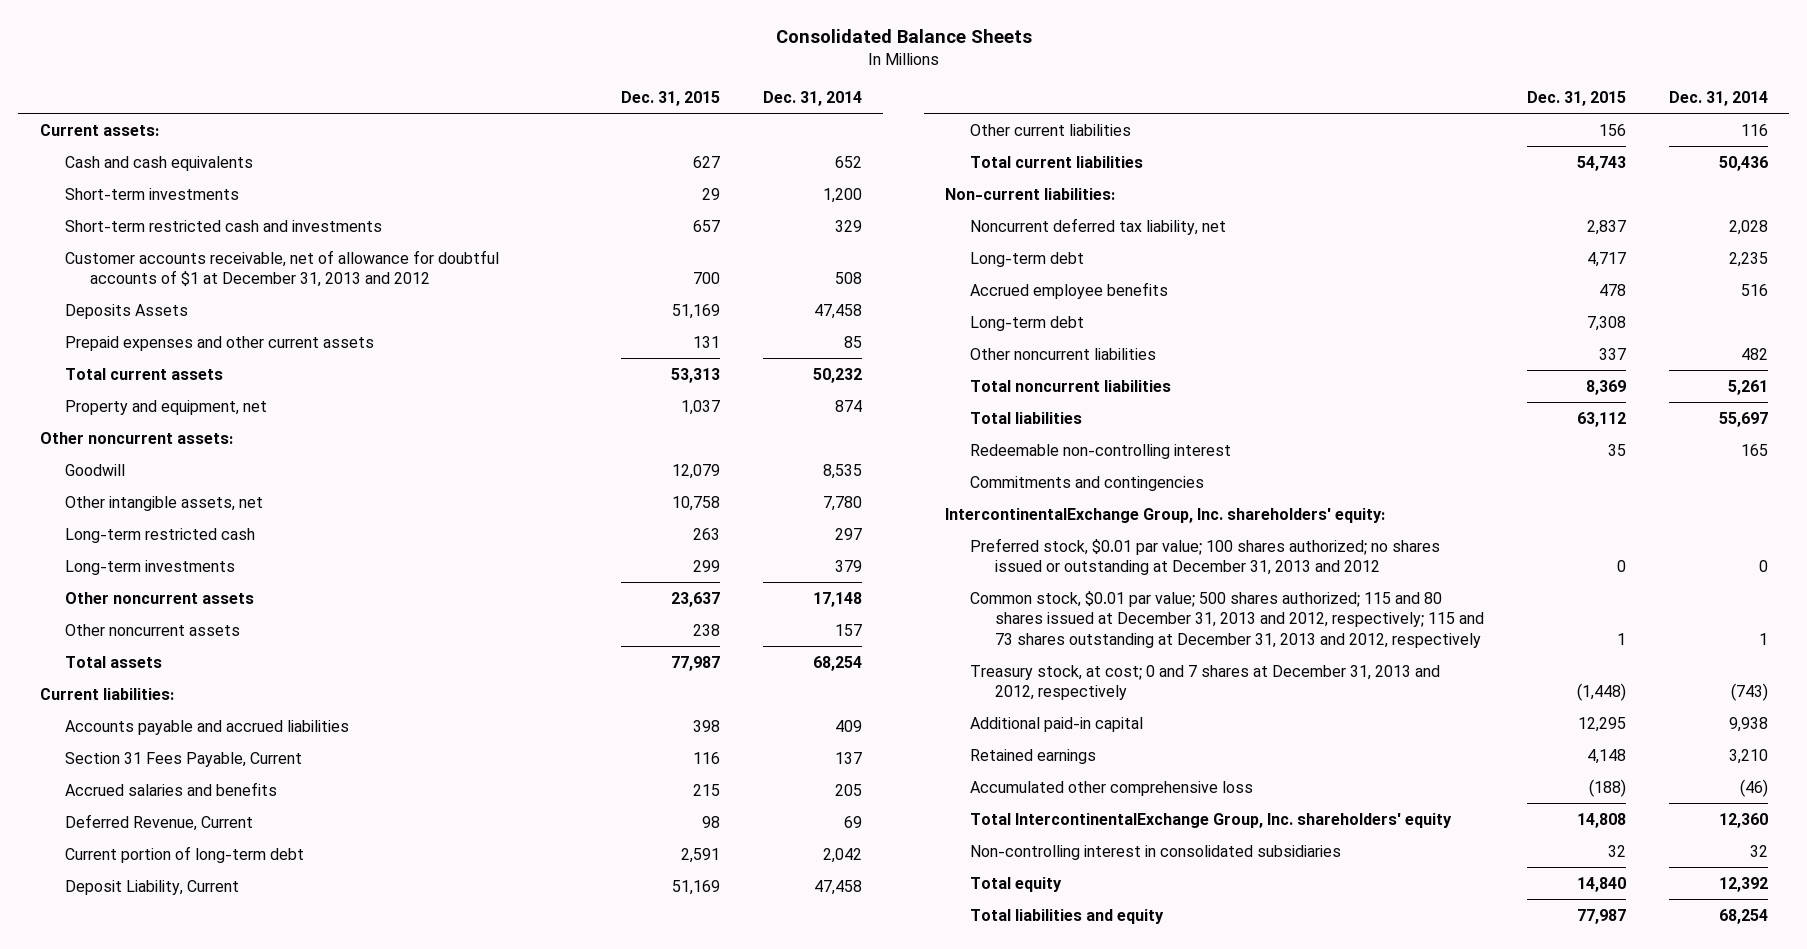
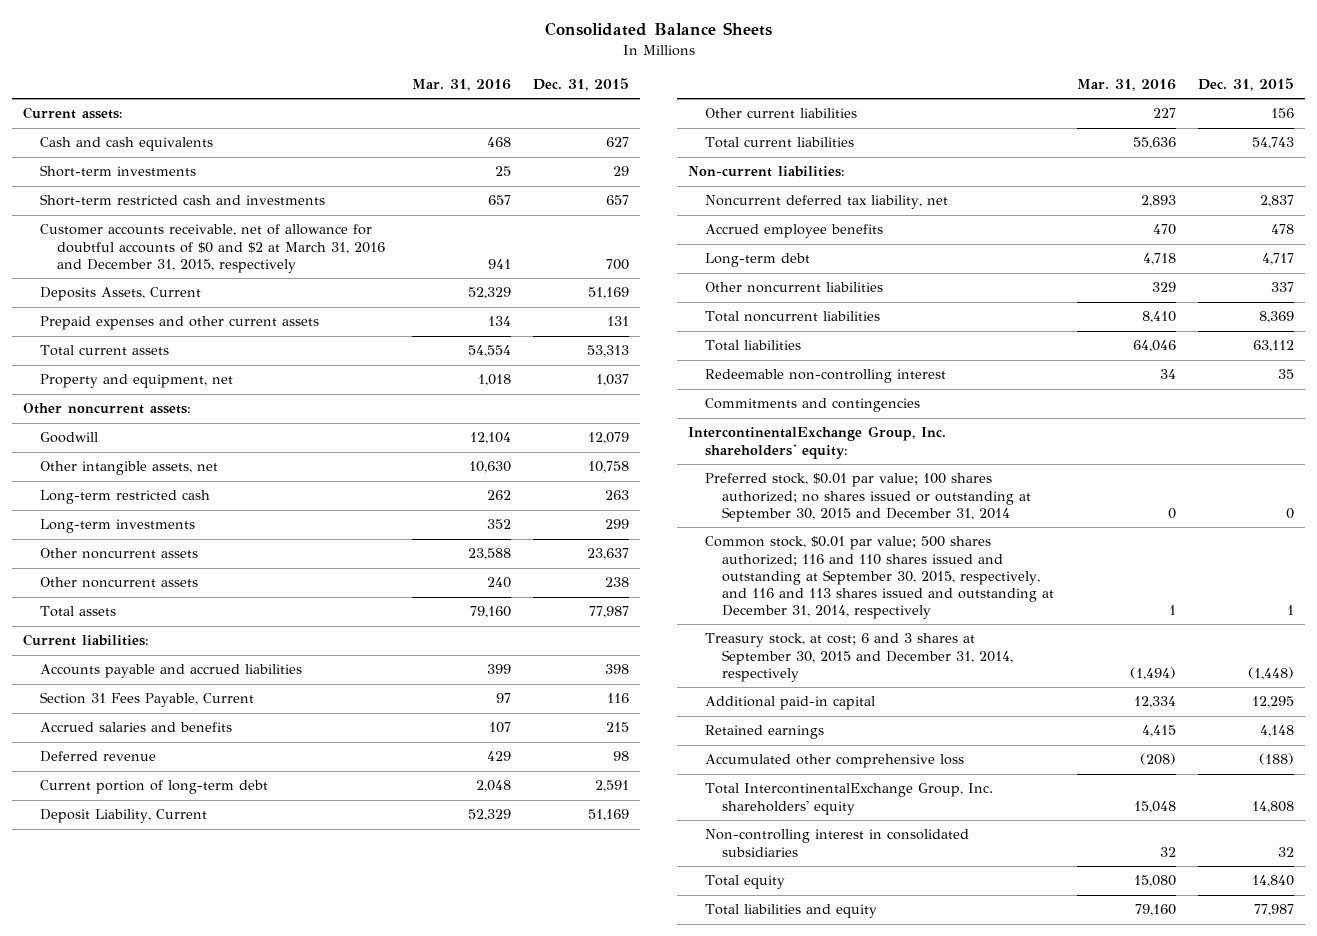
- | Dec. 31, 2015 | Dec. 31, 2014
+ | Mar. 31, 2016 | Dec. 31, 2015
- Customer accounts receivable, net of allowance for doubtful accounts of $1 at December 31, 2013 and 2012 | 700 | 508
- Deposits Assets | 51,169 | 47,458
+ Customer accounts receivable, net of allowance for doubtful accounts of $0 and $2 at March 31, 2016 and December 31, 2015, respectively | 941 | 700
+ Deposits Assets, Current | 52,329 | 51,169
- Deferred Revenue, Current | 98 | 69
+ Deferred revenue | 429 | 98
- Long-term debt | 7,308 |
moved down: Long-term debt | 4,718 | 4,717
- Preferred stock, $0.01 par value; 100 shares authorized; no shares issued or outstanding at December 31, 2013 and 2012 | 0 | 0
- Common stock, $0.01 par value; 500 shares authorized; 115 and 80 shares issued at December 31, 2013 and 2012, respectively; 115 and 73 shares outstanding at December 31, 2013 and 2012, respectively | 1 | 1
- Treasury stock, at cost; 0 and 7 shares at December 31, 2013 and 2012, respectively | (1,448) | (743)
+ Preferred stock, $0.01 par value; 100 shares authorized; no shares issued or outstanding at September 30, 2015 and December 31, 2014 | 0 | 0
+ Common stock, $0.01 par value; 500 shares authorized; 116 and 110 shares issued and outstanding at September 30, 2015, respectively, and 116 and 113 shares issued and outstanding at December 31, 2014, respectively | 1 | 1
+ Treasury stock, at cost; 6 and 3 shares at September 30, 2015 and December 31, 2014, respectively | (1,494) | (1,448)

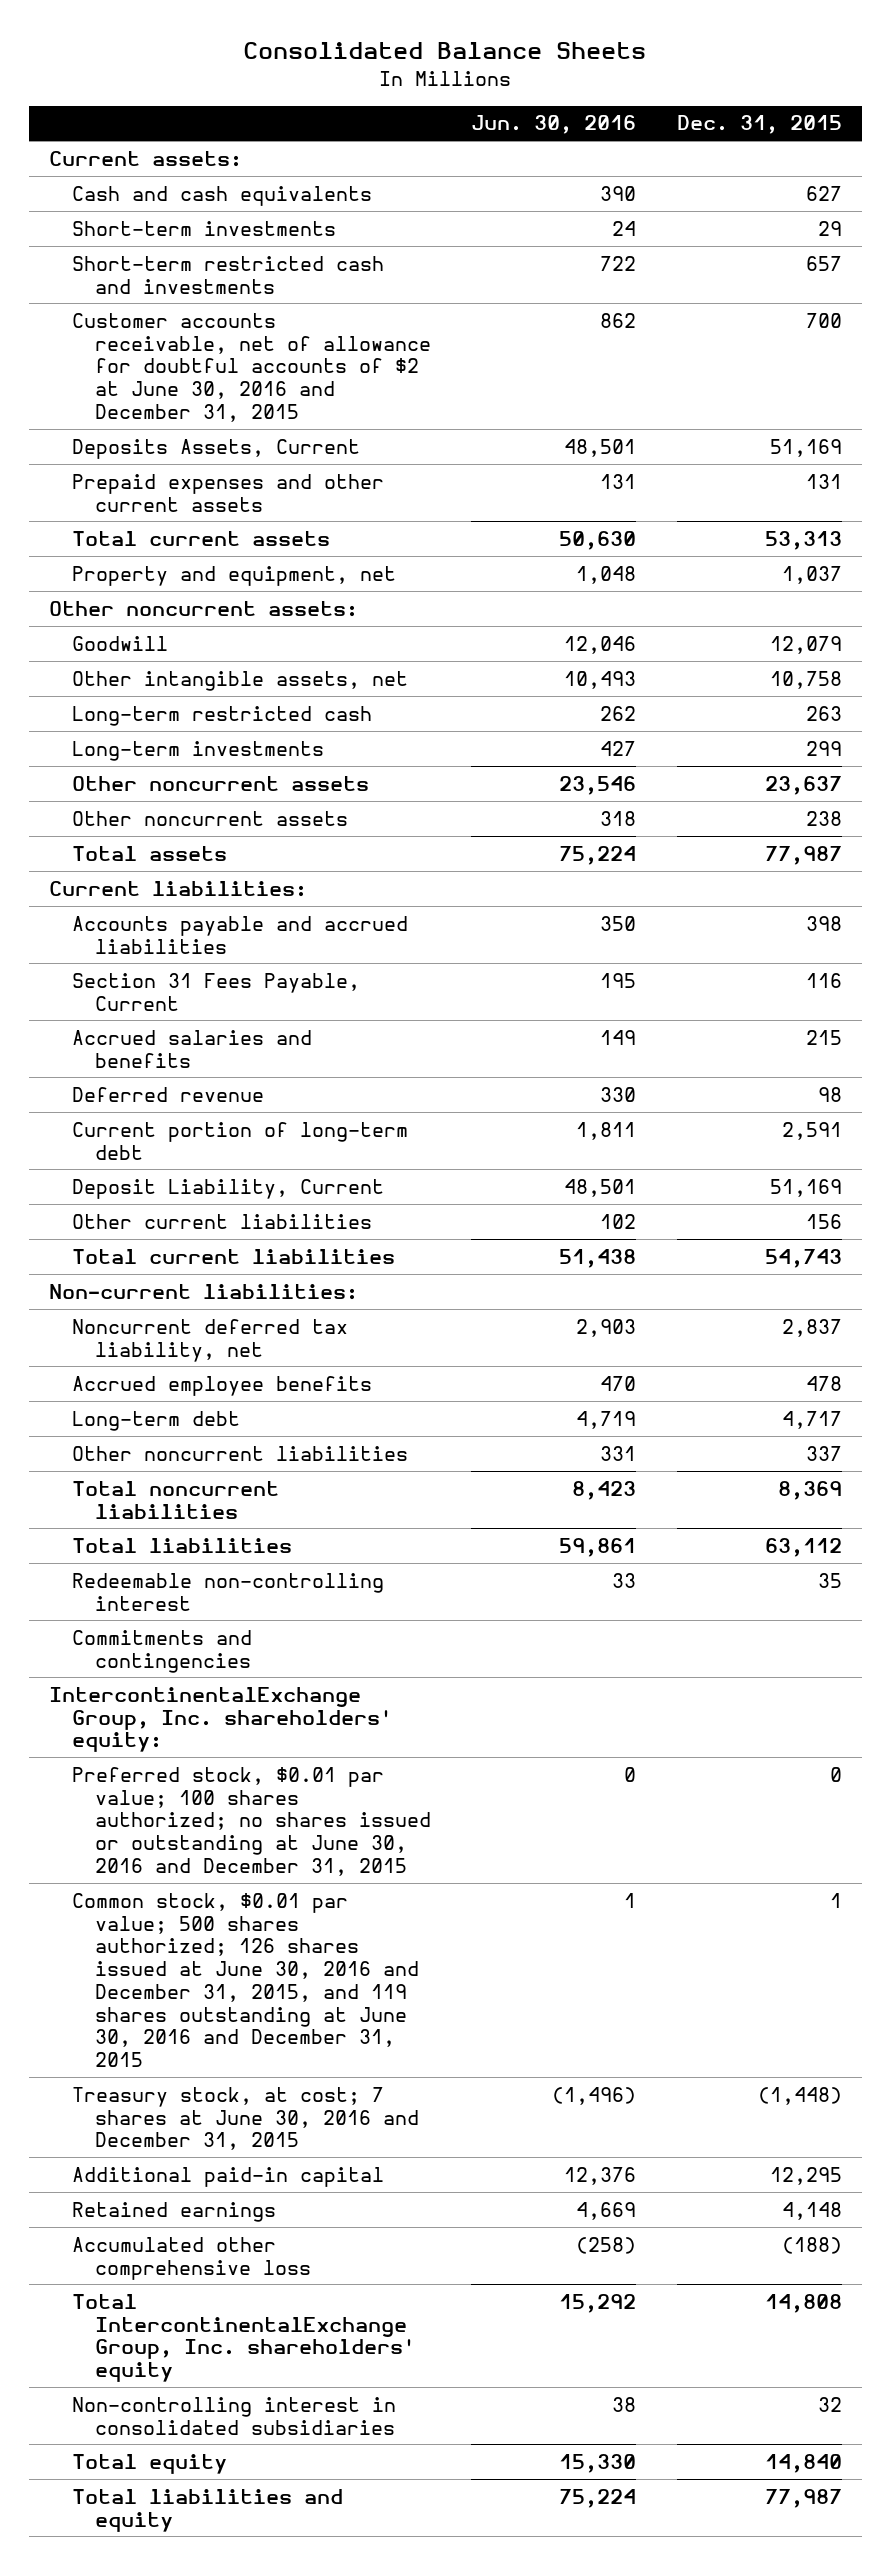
- | Mar. 31, 2016 | Dec. 31, 2015
+ | Jun. 30, 2016 | Dec. 31, 2015
- Customer accounts receivable, net of allowance for doubtful accounts of $0 and $2 at March 31, 2016 and December 31, 2015, respectively | 941 | 700
+ Customer accounts receivable, net of allowance for doubtful accounts of $2 at June 30, 2016 and December 31, 2015 | 862 | 700
- Preferred stock, $0.01 par value; 100 shares authorized; no shares issued or outstanding at September 30, 2015 and December 31, 2014 | 0 | 0
- Common stock, $0.01 par value; 500 shares authorized; 116 and 110 shares issued and outstanding at September 30, 2015, respectively, and 116 and 113 shares issued and outstanding at December 31, 2014, respectively | 1 | 1
- Treasury stock, at cost; 6 and 3 shares at September 30, 2015 and December 31, 2014, respectively | (1,494) | (1,448)
+ Preferred stock, $0.01 par value; 100 shares authorized; no shares issued or outstanding at June 30, 2016 and December 31, 2015 | 0 | 0
+ Common stock, $0.01 par value; 500 shares authorized; 126 shares issued at June 30, 2016 and December 31, 2015, and 119 shares outstanding at June 30, 2016 and December 31, 2015 | 1 | 1
+ Treasury stock, at cost; 7 shares at June 30, 2016 and December 31, 2015 | (1,496) | (1,448)

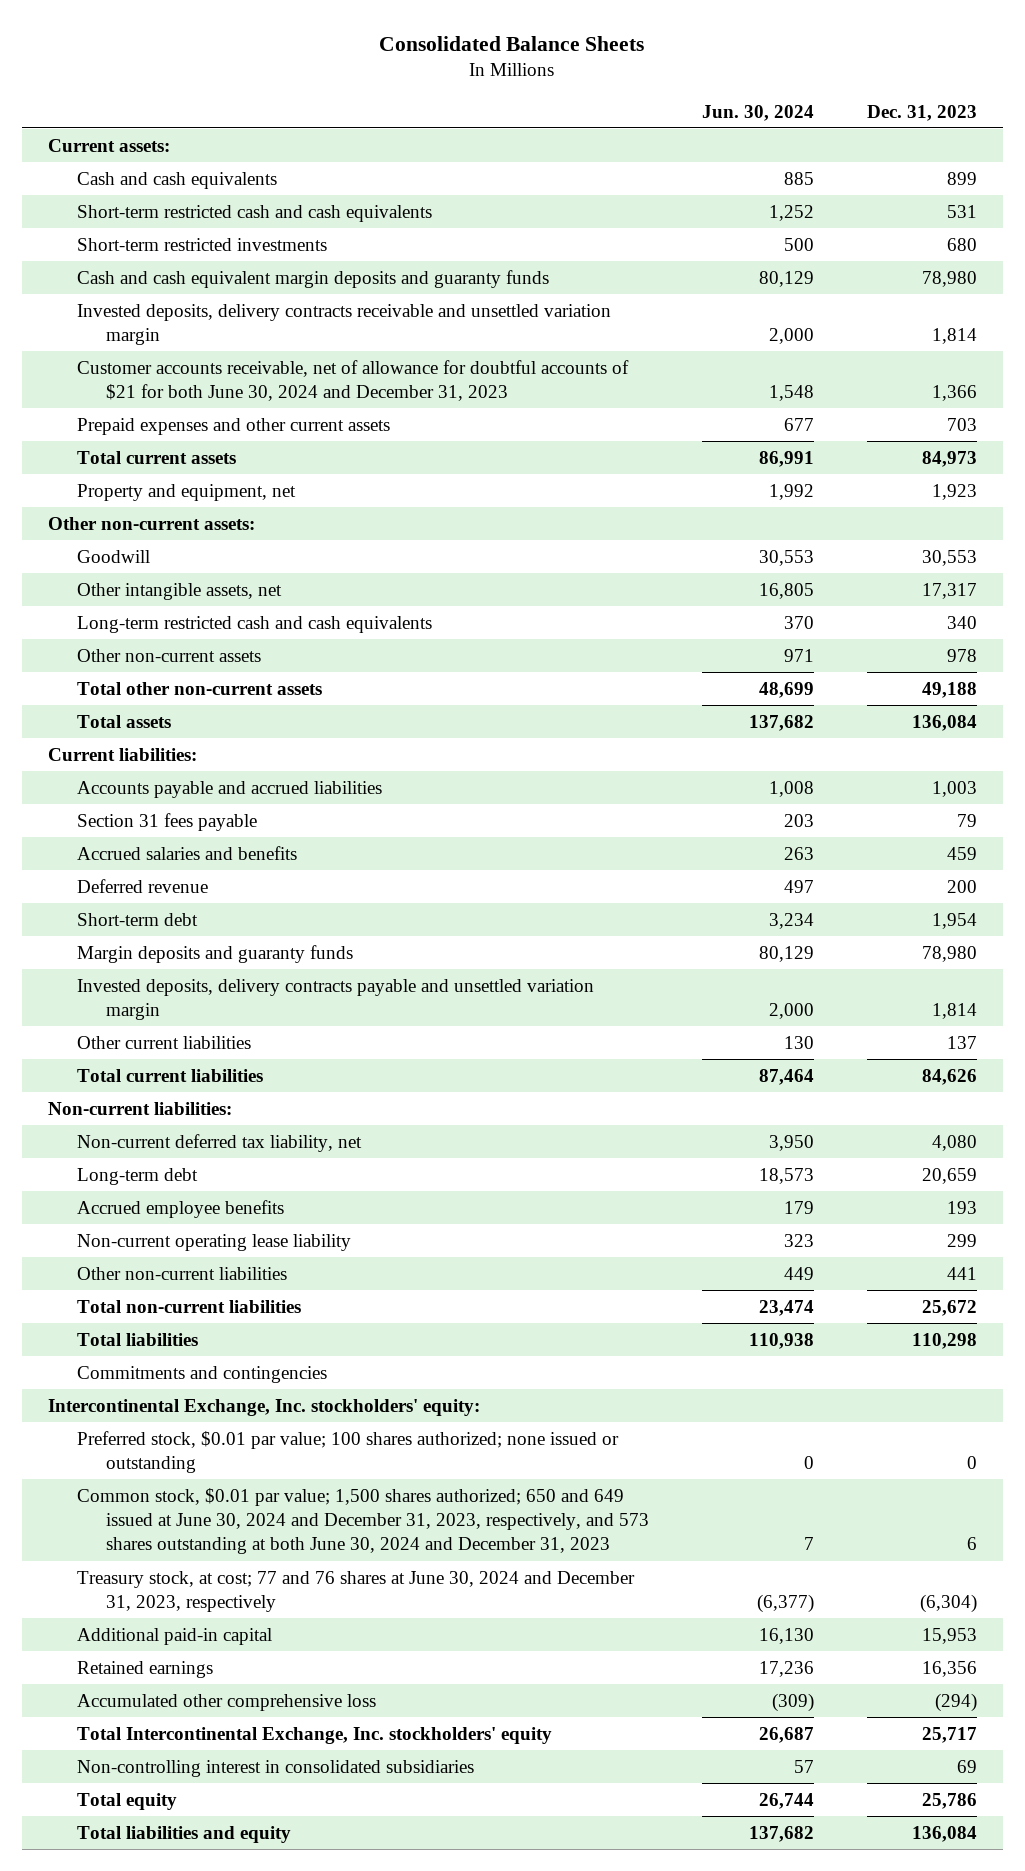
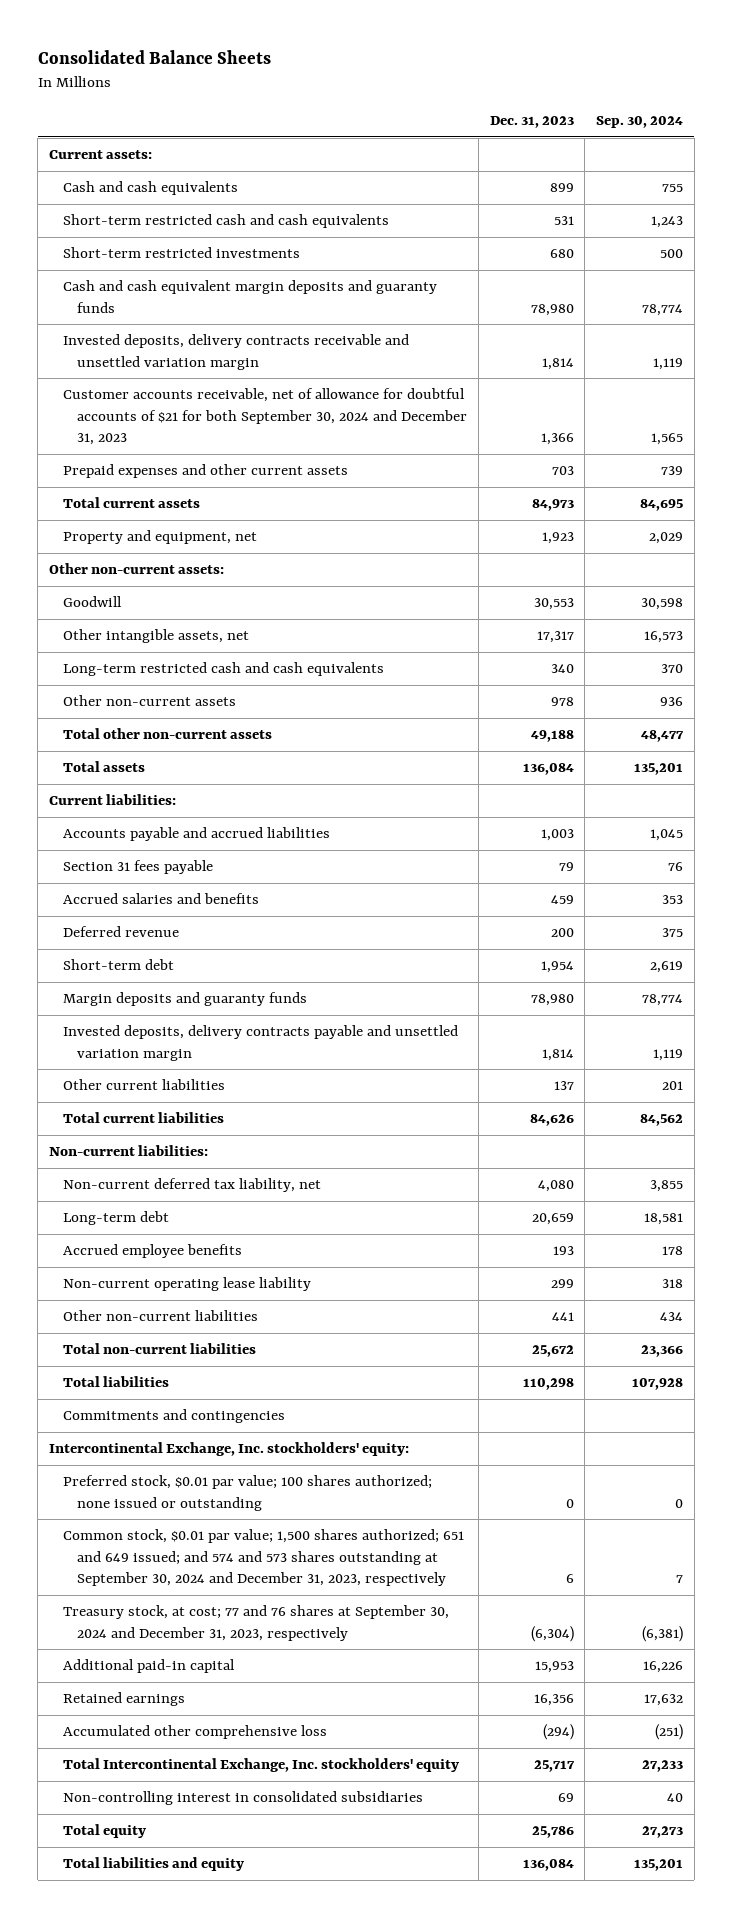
- | Jun. 30, 2024 | Dec. 31, 2023
+ | Dec. 31, 2023 | Sep. 30, 2024
- Customer accounts receivable, net of allowance for doubtful accounts of $21 for both June 30, 2024 and December 31, 2023 | 1,548 | 1,366
+ Customer accounts receivable, net of allowance for doubtful accounts of $21 for both September 30, 2024 and December 31, 2023 | 1,366 | 1,565
- Common stock, $0.01 par value; 1,500 shares authorized; 650 and 649 issued at June 30, 2024 and December 31, 2023, respectively, and 573 shares outstanding at both June 30, 2024 and December 31, 2023 | 7 | 6
- Treasury stock, at cost; 77 and 76 shares at June 30, 2024 and December 31, 2023, respectively | (6,377) | (6,304)
+ Common stock, $0.01 par value; 1,500 shares authorized; 651 and 649 issued; and 574 and 573 shares outstanding at September 30, 2024 and December 31, 2023, respectively | 6 | 7
+ Treasury stock, at cost; 77 and 76 shares at September 30, 2024 and December 31, 2023, respectively | (6,304) | (6,381)

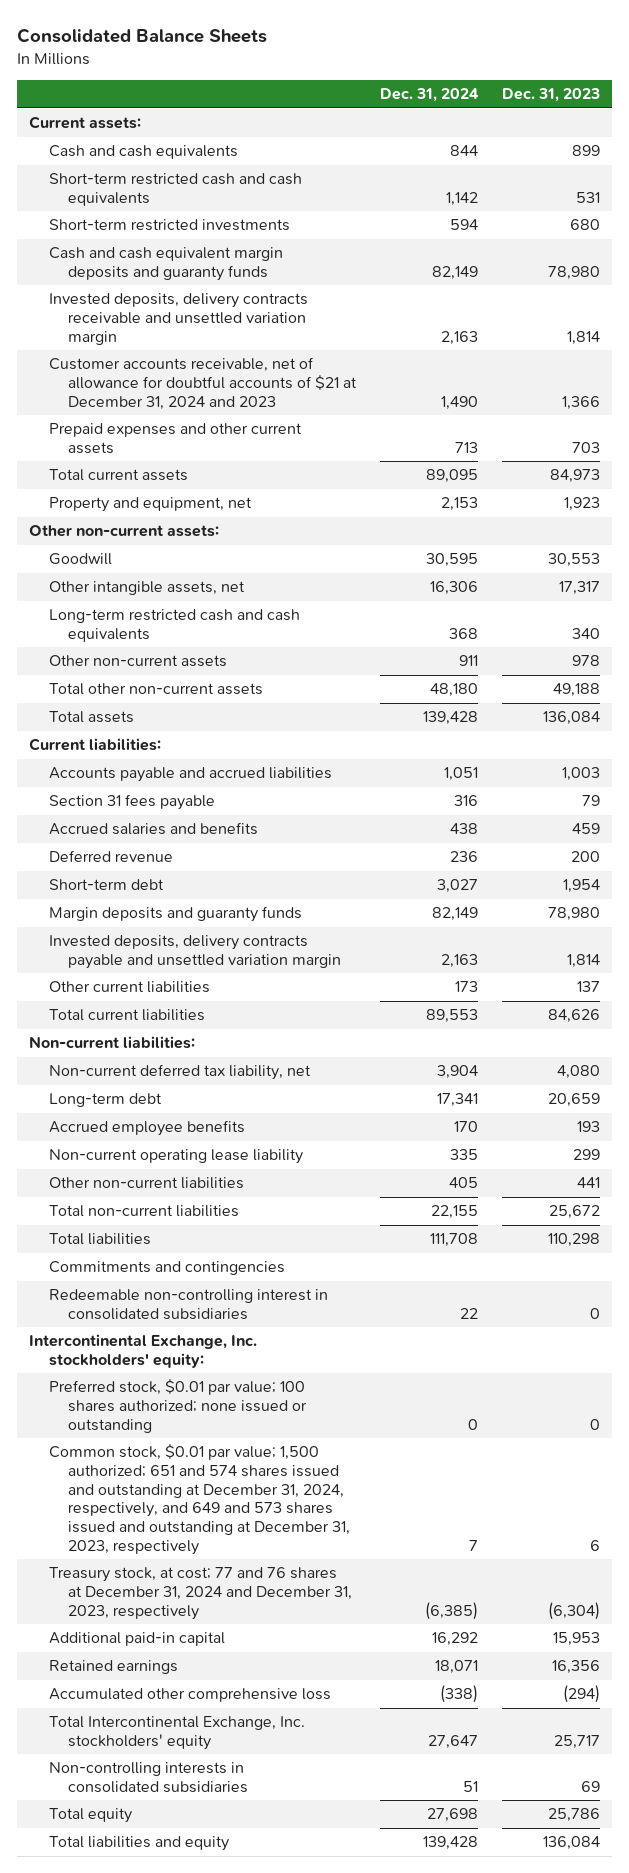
- | Dec. 31, 2023 | Sep. 30, 2024
+ | Dec. 31, 2024 | Dec. 31, 2023
- Customer accounts receivable, net of allowance for doubtful accounts of $21 for both September 30, 2024 and December 31, 2023 | 1,366 | 1,565
+ Customer accounts receivable, net of allowance for doubtful accounts of $21 at December 31, 2024 and 2023 | 1,490 | 1,366
+ Redeemable non-controlling interest in consolidated subsidiaries | 22 | 0
- Common stock, $0.01 par value; 1,500 shares authorized; 651 and 649 issued; and 574 and 573 shares outstanding at September 30, 2024 and December 31, 2023, respectively | 6 | 7
- Treasury stock, at cost; 77 and 76 shares at September 30, 2024 and December 31, 2023, respectively | (6,304) | (6,381)
+ Common stock, $0.01 par value; 1,500 authorized; 651 and 574 shares issued and outstanding at December 31, 2024, respectively, and 649 and 573 shares issued and outstanding at December 31, 2023, respectively | 7 | 6
+ Treasury stock, at cost; 77 and 76 shares at December 31, 2024 and December 31, 2023, respectively | (6,385) | (6,304)
- Non-controlling interest in consolidated subsidiaries | 69 | 40
+ Non-controlling interests in consolidated subsidiaries | 51 | 69

